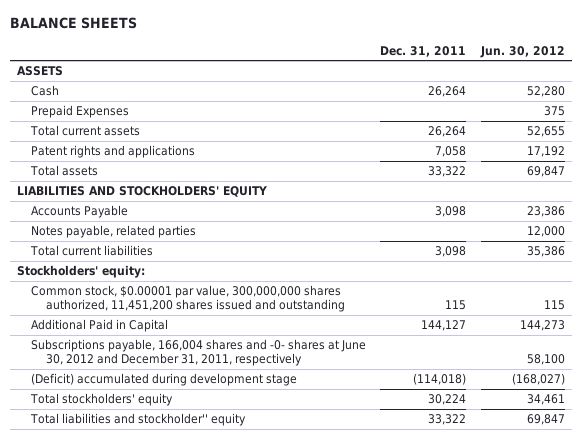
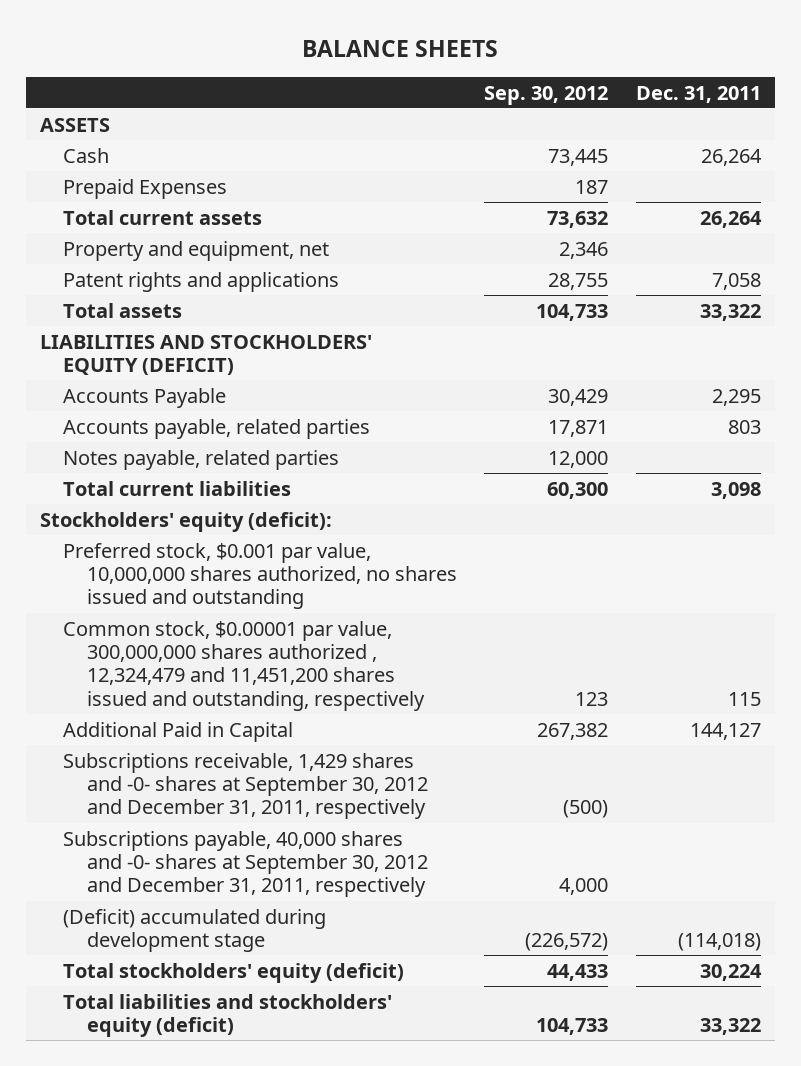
- | Dec. 31, 2011 | Jun. 30, 2012
+ | Sep. 30, 2012 | Dec. 31, 2011
+ Property and equipment, net | 2,346 |
- LIABILITIES AND STOCKHOLDERS' EQUITY
- Accounts Payable | 3,098 | 23,386
+ LIABILITIES AND STOCKHOLDERS' EQUITY (DEFICIT)
+ Accounts Payable | 30,429 | 2,295
+ Accounts payable, related parties | 17,871 | 803
- Stockholders' equity:
- Common stock, $0.00001 par value, 300,000,000 shares authorized, 11,451,200 shares issued and outstanding | 115 | 115
+ Stockholders' equity (deficit):
+ Preferred stock, $0.001 par value, 10,000,000 shares authorized, no shares issued and outstanding
+ Common stock, $0.00001 par value, 300,000,000 shares authorized , 12,324,479 and 11,451,200 shares issued and outstanding, respectively | 123 | 115
- Subscriptions payable, 166,004 shares and -0- shares at June 30, 2012 and December 31, 2011, respectively | | 58,100
+ Subscriptions receivable, 1,429 shares and -0- shares at September 30, 2012 and December 31, 2011, respectively | (500) |
+ Subscriptions payable, 40,000 shares and -0- shares at September 30, 2012 and December 31, 2011, respectively | 4,000 |
- Total stockholders' equity | 30,224 | 34,461
- Total liabilities and stockholder'' equity | 33,322 | 69,847
+ Total stockholders' equity (deficit) | 44,433 | 30,224
+ Total liabilities and stockholders' equity (deficit) | 104,733 | 33,322

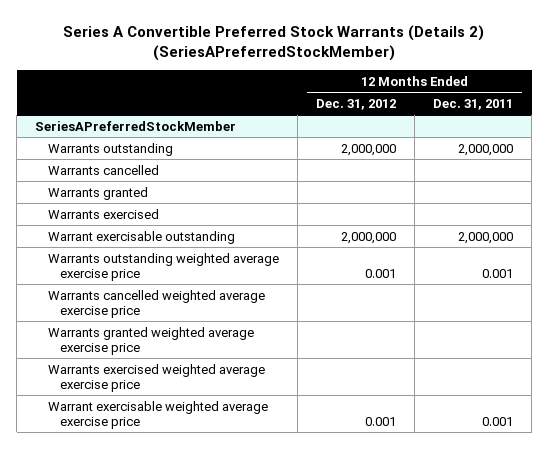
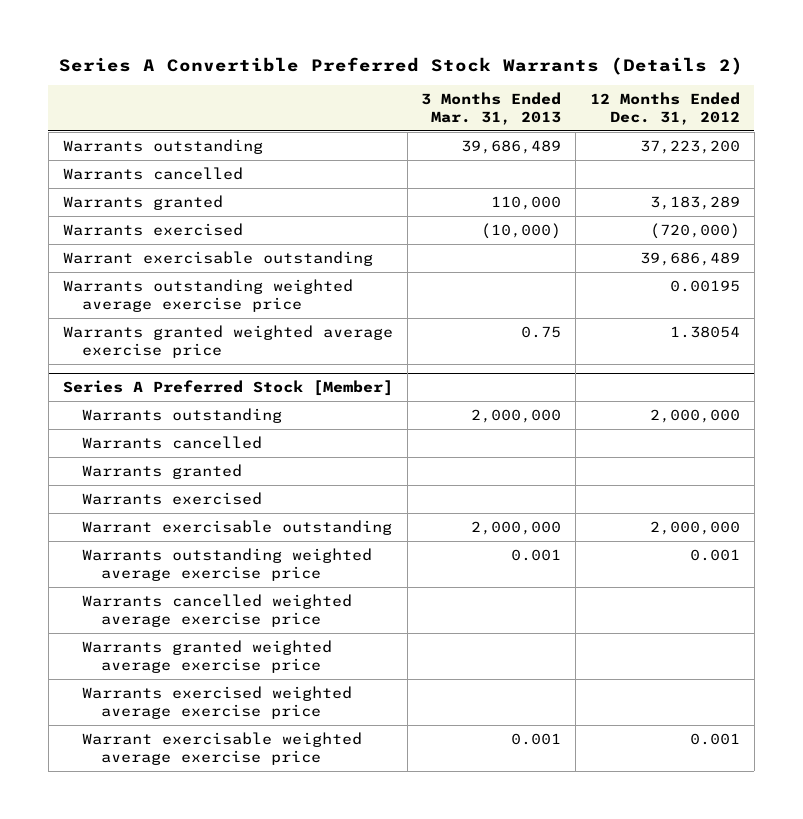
- Series A Convertible Preferred Stock Warrants (Details 2) (SeriesAPreferredStockMember)
+ Series A Convertible Preferred Stock Warrants (Details 2)
- | 12 Months Ended Dec. 31, 2012 | 12 Months Ended Dec. 31, 2011
+ | 3 Months Ended Mar. 31, 2013 | 12 Months Ended Dec. 31, 2012
- SeriesAPreferredStockMember
+ Warrants outstanding | 39,686,489 | 37,223,200
+ Warrants cancelled
+ Warrants granted | 110,000 | 3,183,289
+ Warrants exercised | (10,000) | (720,000)
+ Warrant exercisable outstanding | | 39,686,489
+ Warrants outstanding weighted average exercise price | | 0.00195
+ Warrants granted weighted average exercise price | 0.75 | 1.38054
+ Series A Preferred Stock [Member]

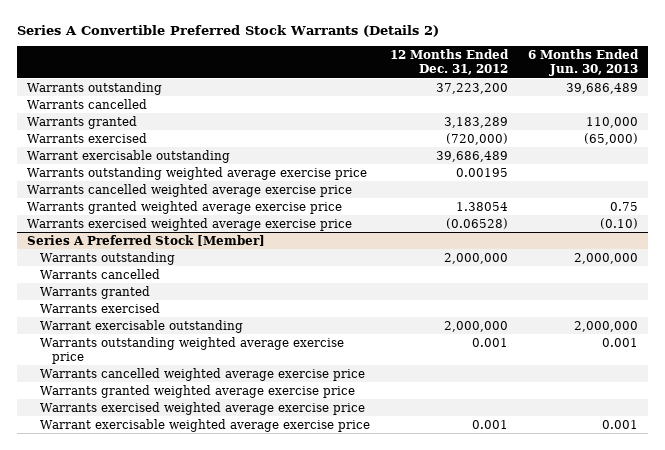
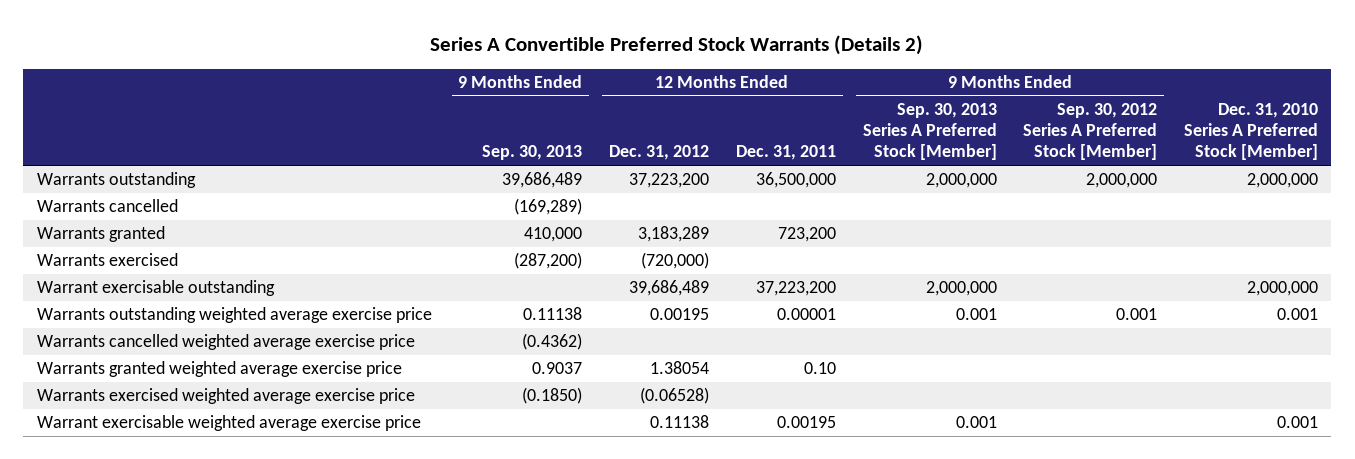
- | 12 Months Ended Dec. 31, 2012 | 6 Months Ended Jun. 30, 2013
+ | 9 Months Ended Sep. 30, 2013 | 12 Months Ended Dec. 31, 2012 | 12 Months Ended Dec. 31, 2011 | 9 Months Ended Sep. 30, 2013 Series A Preferred Stock [Member] | 9 Months Ended Sep. 30, 2012 Series A Preferred Stock [Member] | Dec. 31, 2010 Series A Preferred Stock [Member]
- Series A Preferred Stock [Member]
- Warrants outstanding | 2,000,000 | 2,000,000
- Warrants cancelled
- Warrants granted
- Warrants exercised
- Warrant exercisable outstanding | 2,000,000 | 2,000,000
- Warrants outstanding weighted average exercise price | 0.001 | 0.001
- Warrants cancelled weighted average exercise price
- Warrants granted weighted average exercise price
- Warrants exercised weighted average exercise price
- Warrant exercisable weighted average exercise price | 0.001 | 0.001
+ Warrant exercisable weighted average exercise price | | 0.11138 | 0.00195 | 0.001 | | 0.001

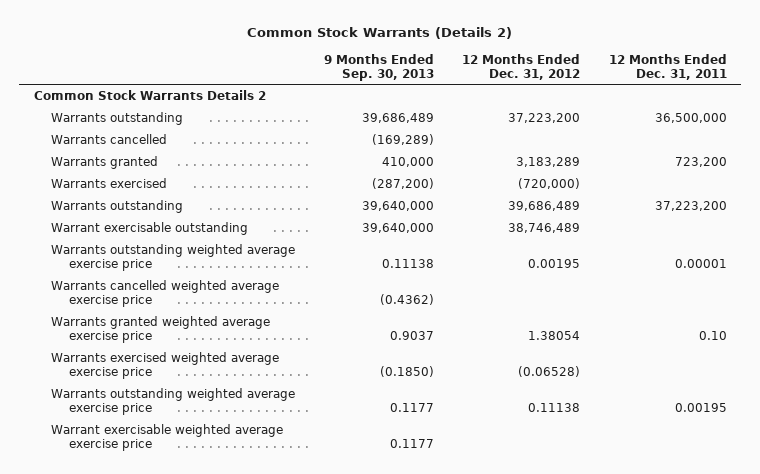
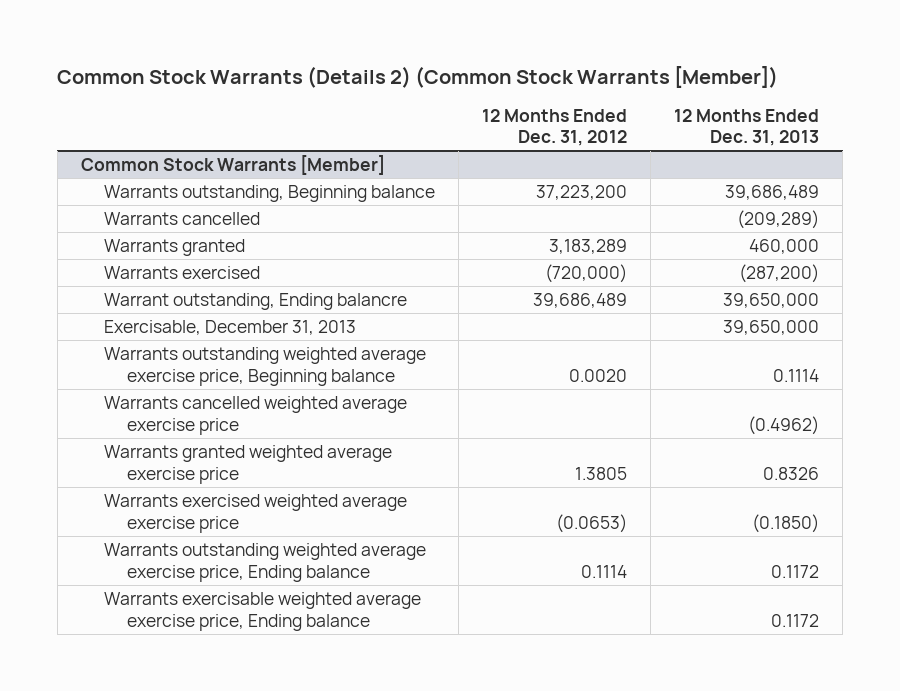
- Common Stock Warrants (Details 2)
+ Common Stock Warrants (Details 2) (Common Stock Warrants [Member])
- | 9 Months Ended Sep. 30, 2013 | 12 Months Ended Dec. 31, 2012 | 12 Months Ended Dec. 31, 2011
+ | 12 Months Ended Dec. 31, 2012 | 12 Months Ended Dec. 31, 2013
- Common Stock Warrants Details 2
- Warrants outstanding | 39,686,489 | 37,223,200 | 36,500,000
+ Common Stock Warrants [Member]
+ Warrants outstanding, Beginning balance | 37,223,200 | 39,686,489
- Warrants outstanding | 39,640,000 | 39,686,489 | 37,223,200
- Warrant exercisable outstanding | 39,640,000 | 38,746,489 |
- Warrants outstanding weighted average exercise price | 0.11138 | 0.00195 | 0.00001
+ Warrant outstanding, Ending balancre | 39,686,489 | 39,650,000
+ Exercisable, December 31, 2013 | | 39,650,000
+ Warrants outstanding weighted average exercise price, Beginning balance | 0.0020 | 0.1114
- Warrants granted weighted average exercise price | 0.9037 | 1.38054 | 0.10
- Warrants exercised weighted average exercise price | (0.1850) | (0.06528) |
- Warrants outstanding weighted average exercise price | 0.1177 | 0.11138 | 0.00195
- Warrant exercisable weighted average exercise price | 0.1177 | |
+ Warrants granted weighted average exercise price | 1.3805 | 0.8326
+ Warrants exercised weighted average exercise price | (0.0653) | (0.1850)
+ Warrants outstanding weighted average exercise price, Ending balance | 0.1114 | 0.1172
+ Warrants exercisable weighted average exercise price, Ending balance | | 0.1172

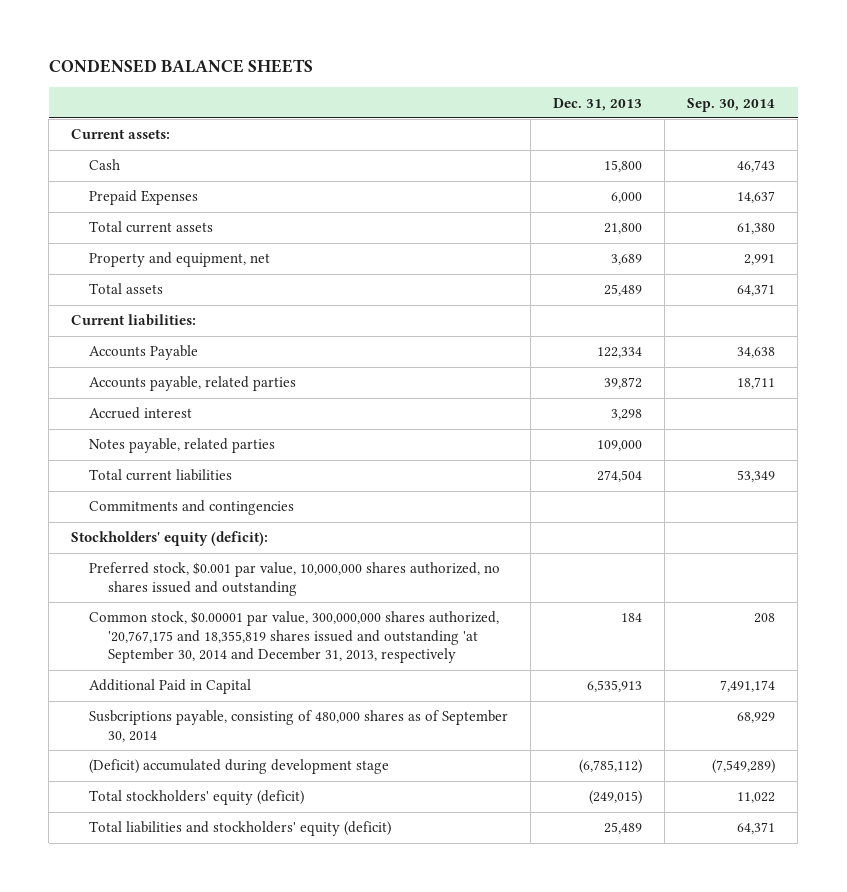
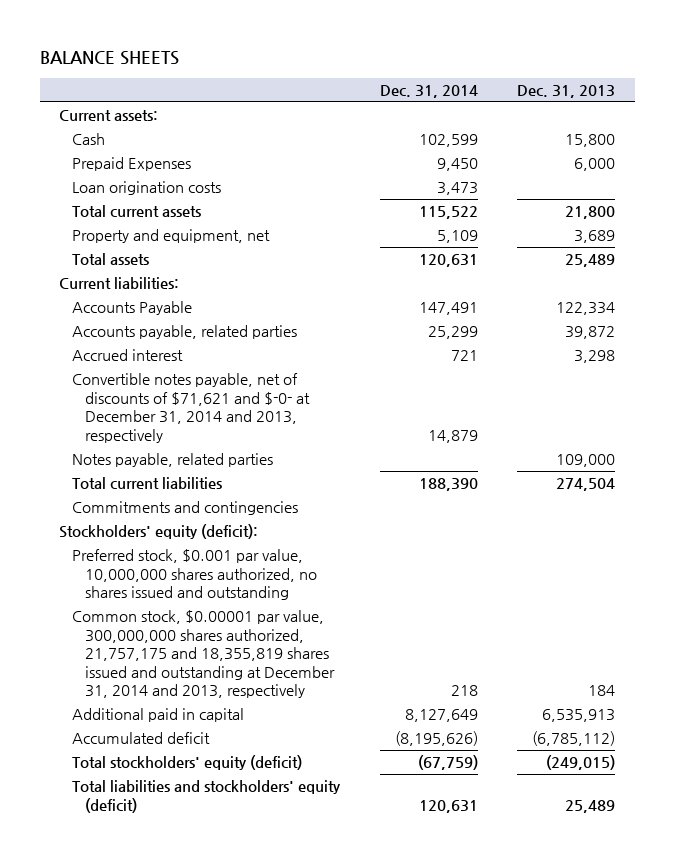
- CONDENSED BALANCE SHEETS
+ BALANCE SHEETS
- | Dec. 31, 2013 | Sep. 30, 2014
+ | Dec. 31, 2014 | Dec. 31, 2013
+ Loan origination costs | 3,473 |
+ Convertible notes payable, net of discounts of $71,621 and $-0- at December 31, 2014 and 2013, respectively | 14,879 |
- Common stock, $0.00001 par value, 300,000,000 shares authorized, '20,767,175 and 18,355,819 shares issued and outstanding 'at September 30, 2014 and December 31, 2013, respectively | 184 | 208
- Additional Paid in Capital | 6,535,913 | 7,491,174
- Susbcriptions payable, consisting of 480,000 shares as of September 30, 2014 | | 68,929
- (Deficit) accumulated during development stage | (6,785,112) | (7,549,289)
+ Common stock, $0.00001 par value, 300,000,000 shares authorized, 21,757,175 and 18,355,819 shares issued and outstanding at December 31, 2014 and 2013, respectively | 218 | 184
+ Additional paid in capital | 8,127,649 | 6,535,913
+ Accumulated deficit | (8,195,626) | (6,785,112)

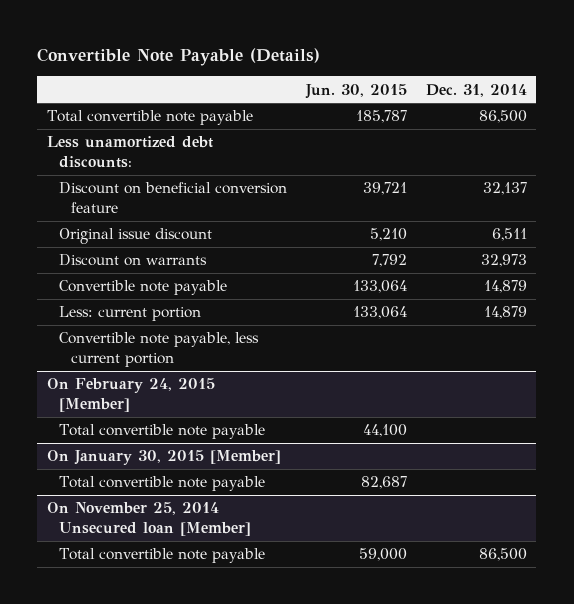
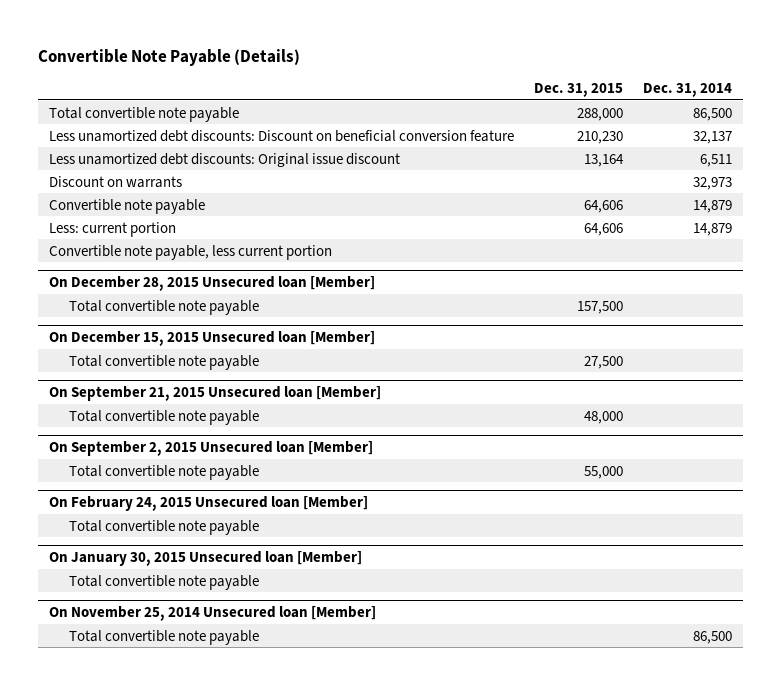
- | Jun. 30, 2015 | Dec. 31, 2014
+ | Dec. 31, 2015 | Dec. 31, 2014
- Less unamortized debt discounts:
- Discount on beneficial conversion feature | 39,721 | 32,137
- Original issue discount | 5,210 | 6,511
+ Less unamortized debt discounts: Discount on beneficial conversion feature | 210,230 | 32,137
+ Less unamortized debt discounts: Original issue discount | 13,164 | 6,511
- On February 24, 2015 [Member]
+ On December 28, 2015 Unsecured loan [Member]
- On January 30, 2015 [Member]
+ On December 15, 2015 Unsecured loan [Member]
+ On September 21, 2015 Unsecured loan [Member]
+ Total convertible note payable | 48,000 |
+ On September 2, 2015 Unsecured loan [Member]
+ Total convertible note payable | 55,000 |
+ On February 24, 2015 Unsecured loan [Member]
+ Total convertible note payable
+ On January 30, 2015 Unsecured loan [Member]
+ Total convertible note payable

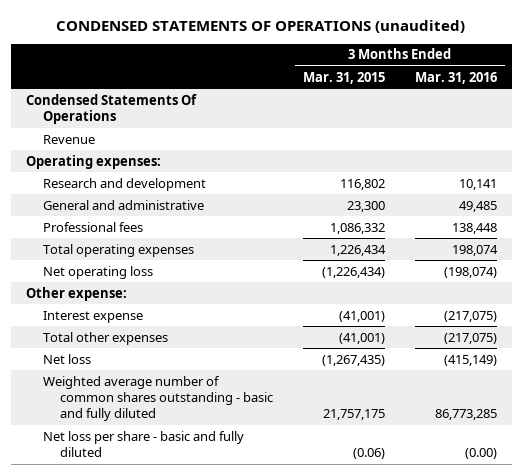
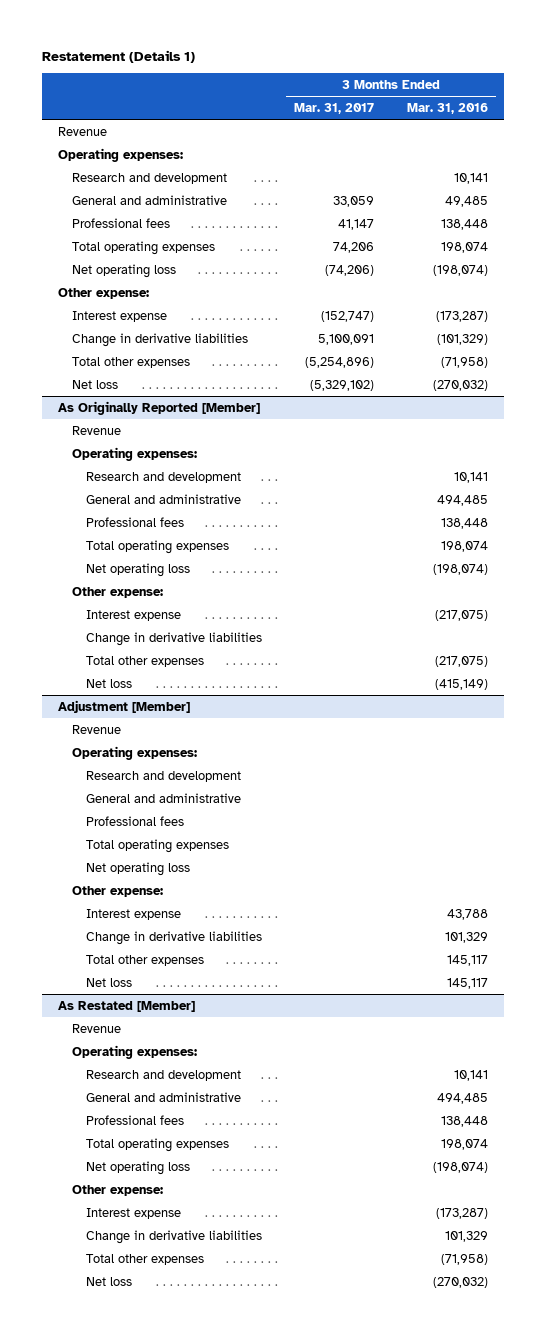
- CONDENSED STATEMENTS OF OPERATIONS (unaudited)
+ Restatement (Details 1)
- | 3 Months Ended Mar. 31, 2015 | 3 Months Ended Mar. 31, 2016
+ | 3 Months Ended Mar. 31, 2017 | 3 Months Ended Mar. 31, 2016
- Condensed Statements Of Operations
+ Interest expense | (152,747) | (173,287)
+ Change in derivative liabilities | 5,100,091 | (101,329)
+ Total other expenses | (5,254,896) | (71,958)
+ Net loss | (5,329,102) | (270,032)
+ As Originally Reported [Member]
+ Revenue
+ Operating expenses:
+ Research and development | | 10,141
+ General and administrative | | 494,485
+ Professional fees | | 138,448
+ Total operating expenses | | 198,074
+ Net operating loss | | (198,074)
+ Other expense:
+ Change in derivative liabilities
- Weighted average number of common shares outstanding - basic and fully diluted | 21,757,175 | 86,773,285
- Net loss per share - basic and fully diluted | (0.06) | (0.00)
+ Adjustment [Member]
+ Revenue
+ Operating expenses:
+ Research and development
+ General and administrative
+ Professional fees
+ Total operating expenses
+ Net operating loss
+ Other expense:
+ Interest expense | | 43,788
+ Change in derivative liabilities | | 101,329
+ Total other expenses | | 145,117
+ Net loss | | 145,117
+ As Restated [Member]
+ Revenue
+ Operating expenses:
+ Research and development | | 10,141
+ General and administrative | | 494,485
+ Professional fees | | 138,448
+ Total operating expenses | | 198,074
+ Net operating loss | | (198,074)
+ Other expense:
+ Interest expense | | (173,287)
+ Change in derivative liabilities | | 101,329
+ Total other expenses | | (71,958)
+ Net loss | | (270,032)

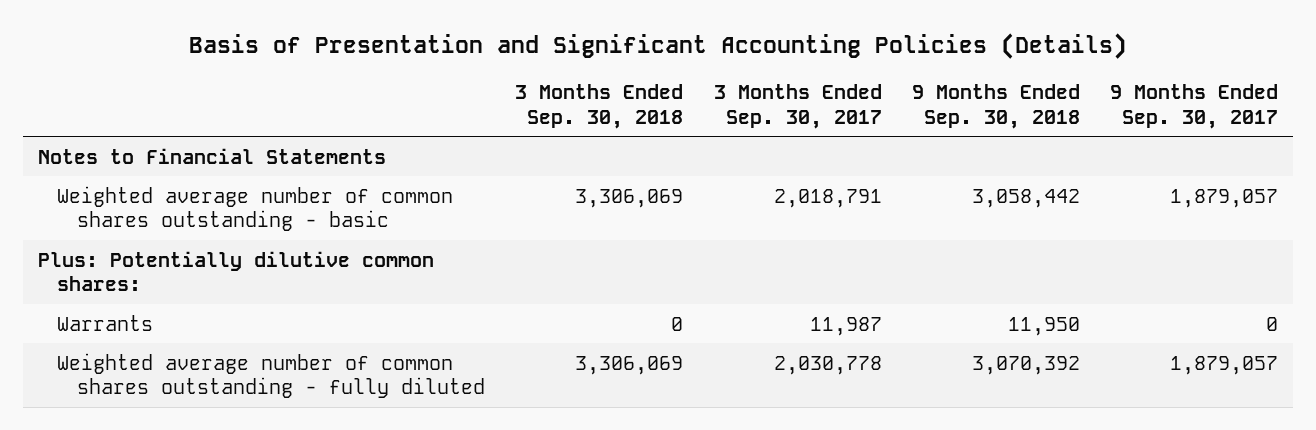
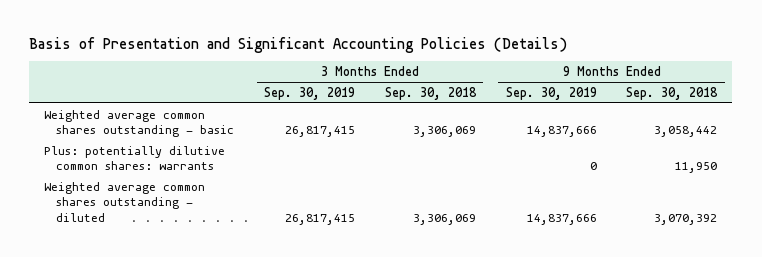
- | 3 Months Ended Sep. 30, 2018 | 3 Months Ended Sep. 30, 2017 | 9 Months Ended Sep. 30, 2018 | 9 Months Ended Sep. 30, 2017
+ | 3 Months Ended Sep. 30, 2019 | 3 Months Ended Sep. 30, 2018 | 9 Months Ended Sep. 30, 2019 | 9 Months Ended Sep. 30, 2018
- Notes to Financial Statements
- Weighted average number of common shares outstanding - basic | 3,306,069 | 2,018,791 | 3,058,442 | 1,879,057
- Plus: Potentially dilutive common shares:
- Warrants | 0 | 11,987 | 11,950 | 0
- Weighted average number of common shares outstanding - fully diluted | 3,306,069 | 2,030,778 | 3,070,392 | 1,879,057
+ Weighted average common shares outstanding - basic | 26,817,415 | 3,306,069 | 14,837,666 | 3,058,442
+ Plus: potentially dilutive common shares: warrants | | | 0 | 11,950
+ Weighted average common shares outstanding - diluted | 26,817,415 | 3,306,069 | 14,837,666 | 3,070,392

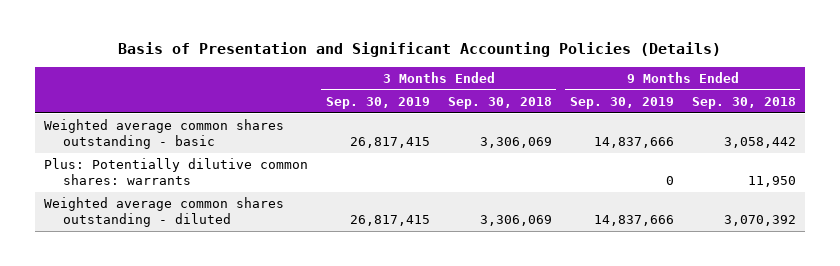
- Plus: potentially dilutive common shares: warrants | | | 0 | 11,950
+ Plus: Potentially dilutive common shares: warrants | | | 0 | 11,950

